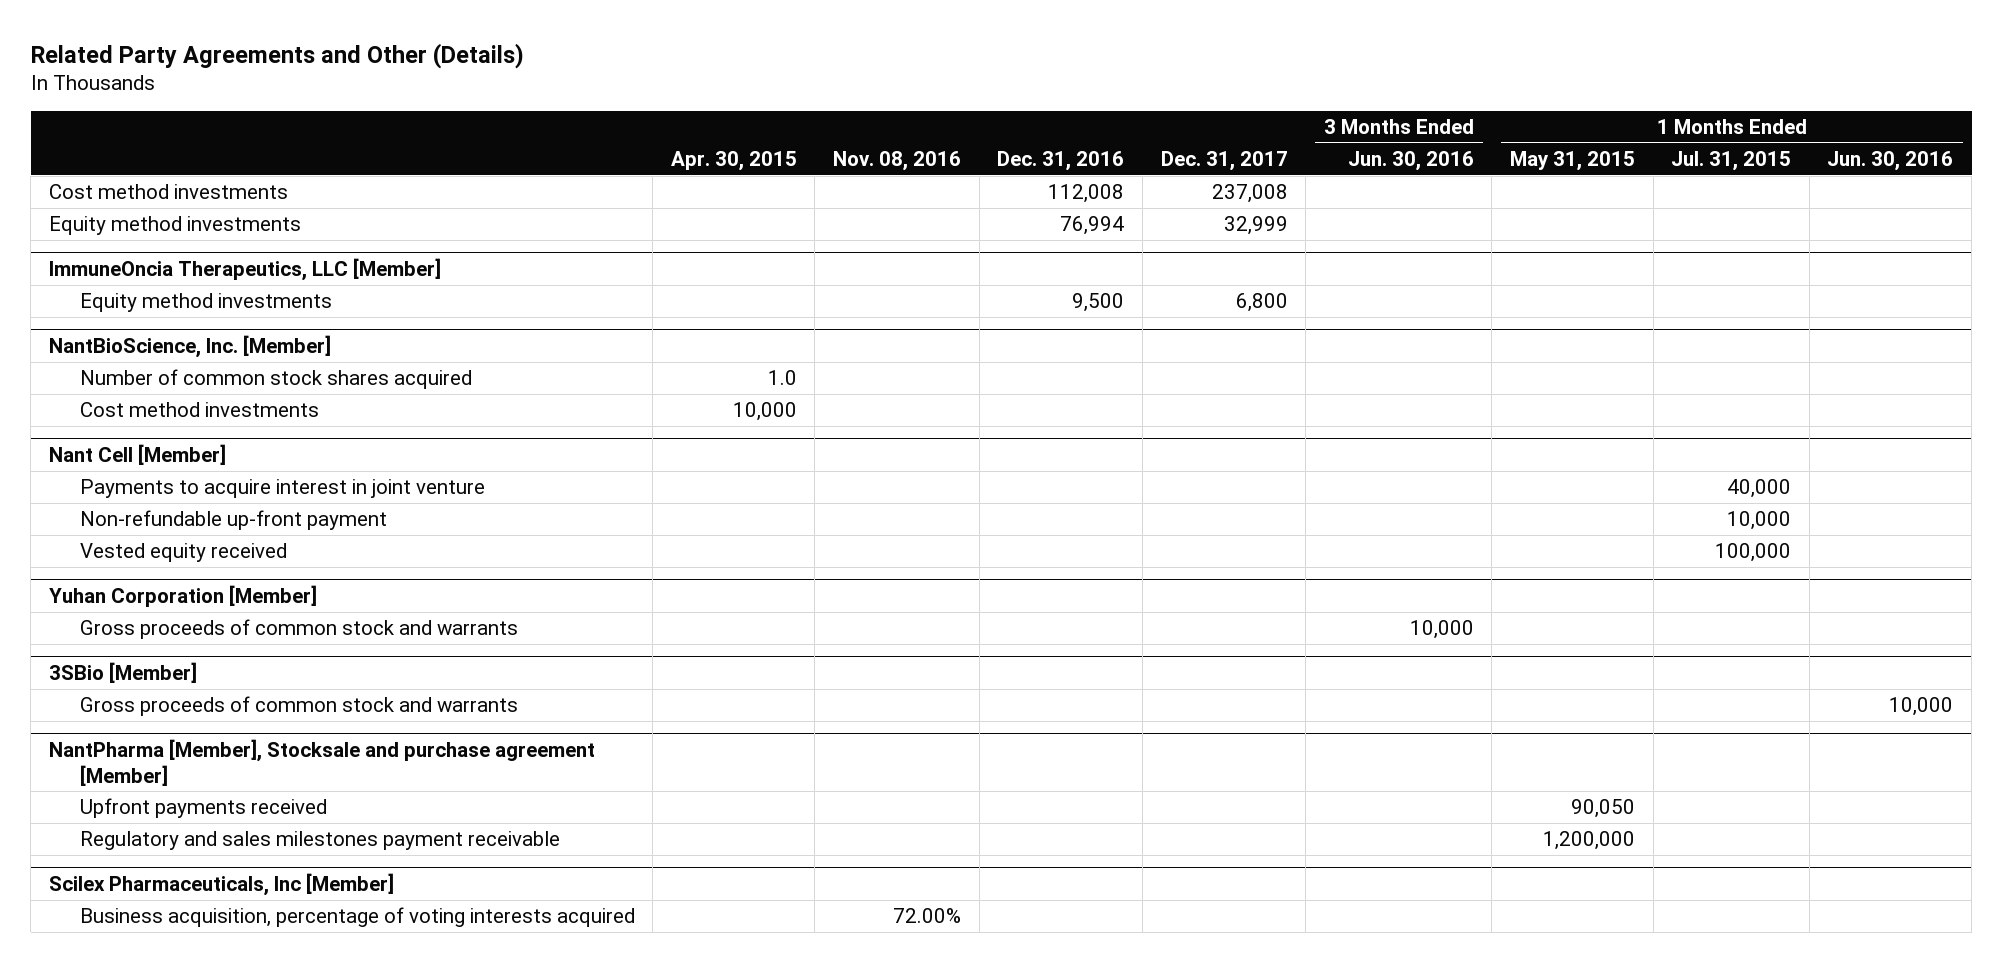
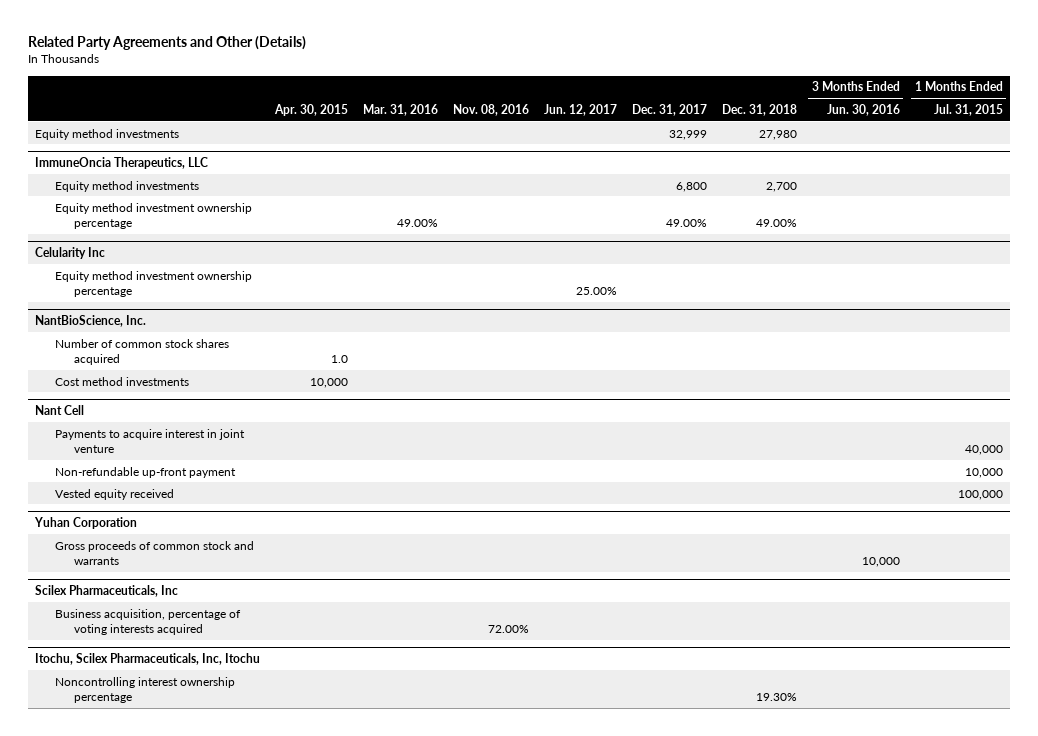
- | Apr. 30, 2015 | Nov. 08, 2016 | Dec. 31, 2016 | Dec. 31, 2017 | 3 Months Ended Jun. 30, 2016 | 1 Months Ended May 31, 2015 | 1 Months Ended Jul. 31, 2015 | 1 Months Ended Jun. 30, 2016
+ | Apr. 30, 2015 | Mar. 31, 2016 | Nov. 08, 2016 | Jun. 12, 2017 | Dec. 31, 2017 | Dec. 31, 2018 | 3 Months Ended Jun. 30, 2016 | 1 Months Ended Jul. 31, 2015
- Cost method investments | | | 112,008 | 237,008 | | | |
- ImmuneOncia Therapeutics, LLC [Member]
+ ImmuneOncia Therapeutics, LLC
- NantBioScience, Inc. [Member]
+ Equity method investment ownership percentage | | 49.00% | | | 49.00% | 49.00% | |
+ Celularity Inc
+ Equity method investment ownership percentage | | | | 25.00% | | | |
+ NantBioScience, Inc.
- Nant Cell [Member]
+ Nant Cell
- Yuhan Corporation [Member]
+ Yuhan Corporation
- 3SBio [Member]
- Gross proceeds of common stock and warrants | | | | | | | | 10,000
- NantPharma [Member], Stocksale and purchase agreement [Member]
- Upfront payments received | | | | | | 90,050 | |
- Regulatory and sales milestones payment receivable | | | | | | 1,200,000 | |
- Scilex Pharmaceuticals, Inc [Member]
+ Scilex Pharmaceuticals, Inc
+ Itochu, Scilex Pharmaceuticals, Inc, Itochu
+ Noncontrolling interest ownership percentage | | | | | | 19.30% | |

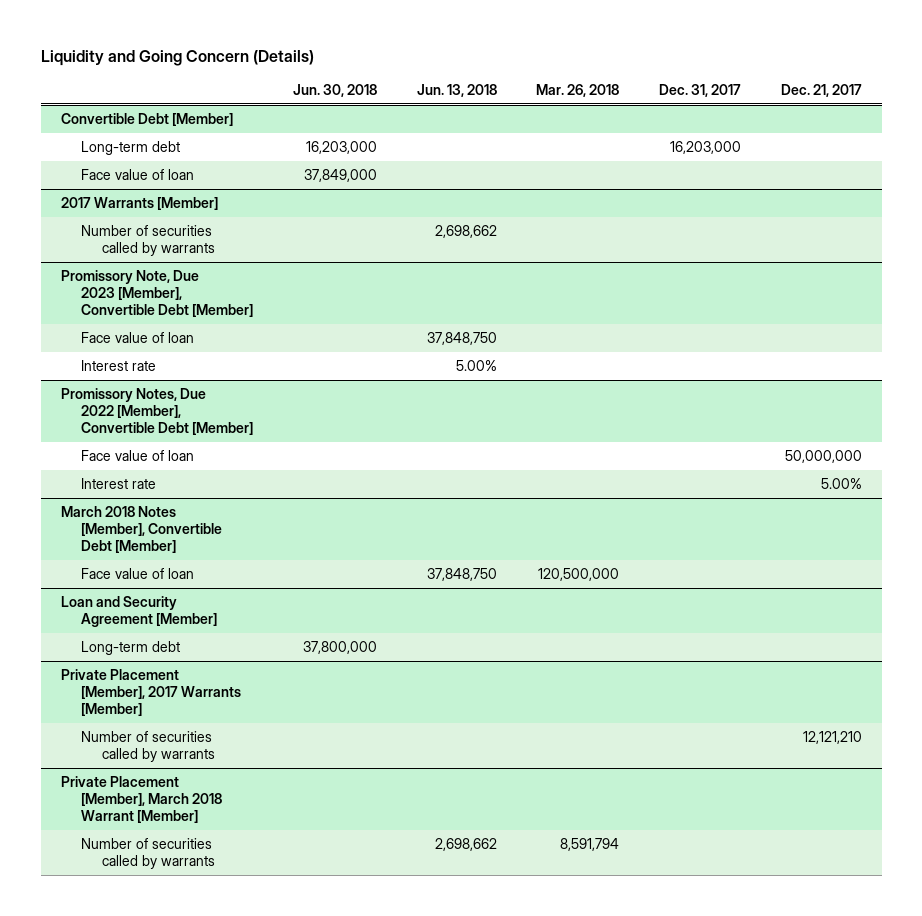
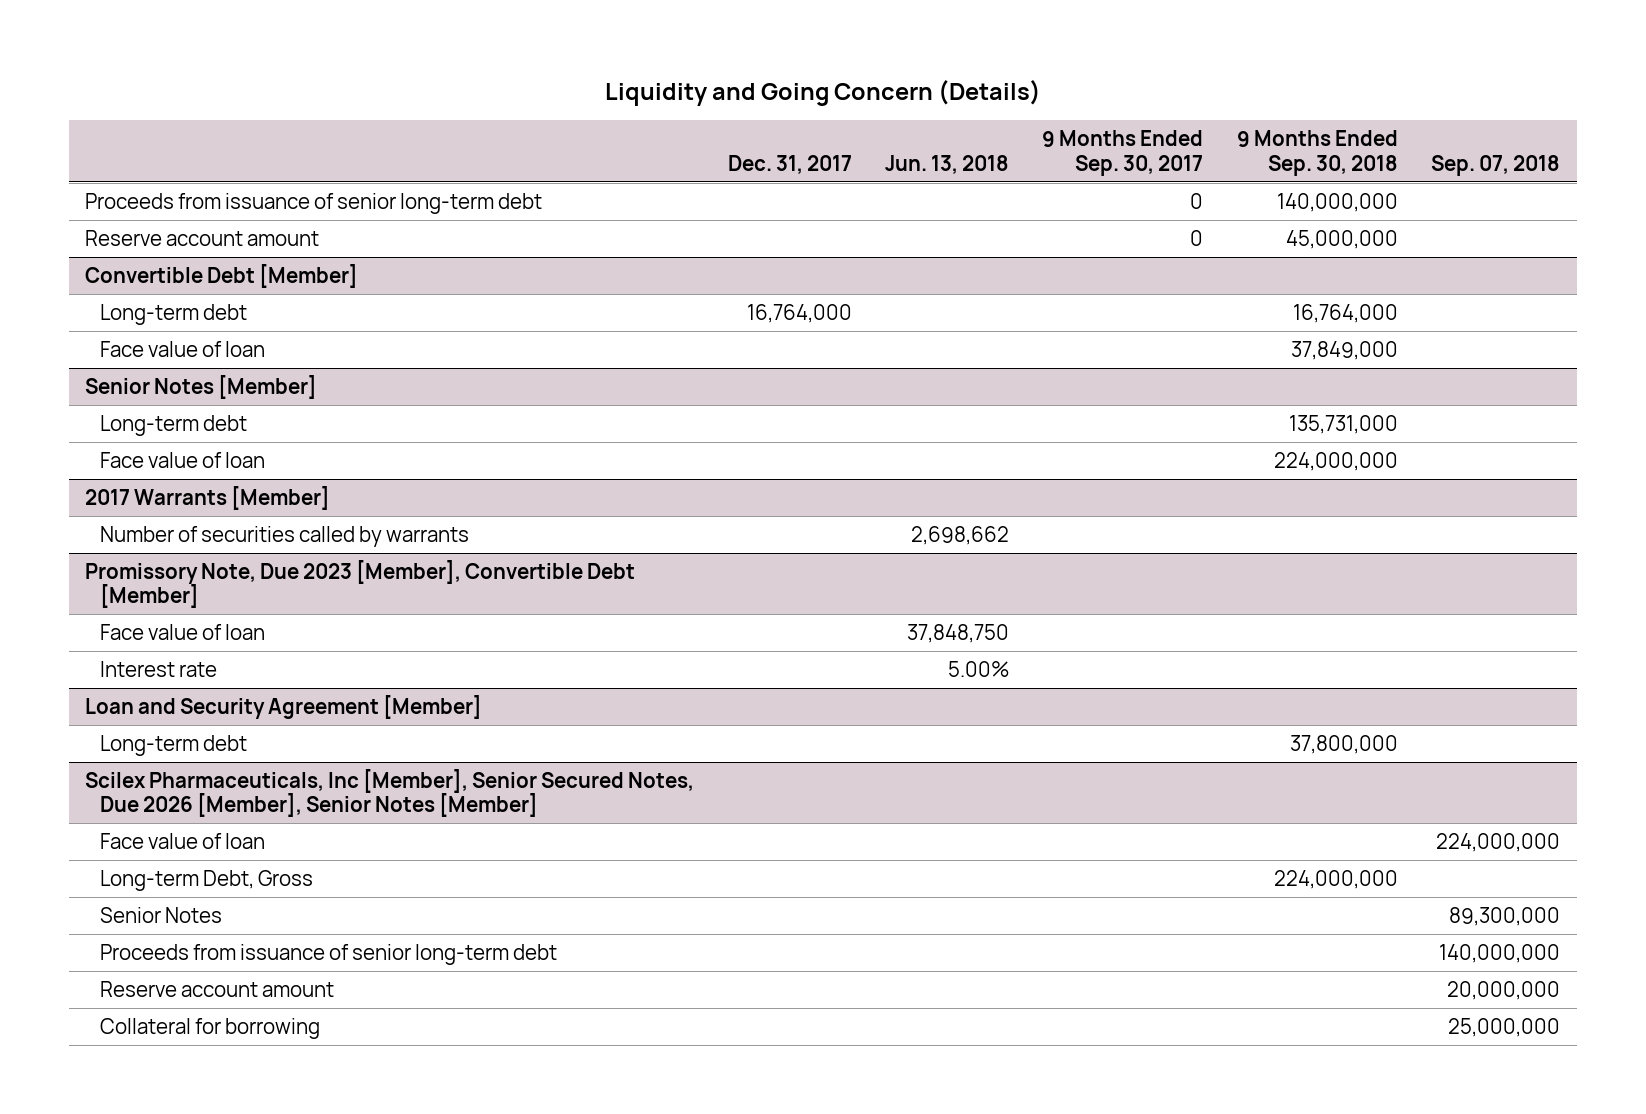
- | Jun. 30, 2018 | Jun. 13, 2018 | Mar. 26, 2018 | Dec. 31, 2017 | Dec. 21, 2017
+ | Dec. 31, 2017 | Jun. 13, 2018 | 9 Months Ended Sep. 30, 2017 | 9 Months Ended Sep. 30, 2018 | Sep. 07, 2018
+ Proceeds from issuance of senior long-term debt | | | 0 | 140,000,000 |
+ Reserve account amount | | | 0 | 45,000,000 |
@ Convertible Debt [Member]
- Long-term debt | 16,203,000 | | | 16,203,000 |
+ Long-term debt | 16,764,000 | | | 16,764,000 |
+ Senior Notes [Member]
+ Long-term debt | | | | 135,731,000 |
+ Face value of loan | | | | 224,000,000 |
- Promissory Notes, Due 2022 [Member], Convertible Debt [Member]
- Face value of loan | | | | | 50,000,000
- Interest rate | | | | | 5.00%
- March 2018 Notes [Member], Convertible Debt [Member]
- Face value of loan | | 37,848,750 | 120,500,000 | |
- Private Placement [Member], 2017 Warrants [Member]
- Number of securities called by warrants | | | | | 12,121,210
- Private Placement [Member], March 2018 Warrant [Member]
- Number of securities called by warrants | | 2,698,662 | 8,591,794 | |
+ Scilex Pharmaceuticals, Inc [Member], Senior Secured Notes, Due 2026 [Member], Senior Notes [Member]
+ Face value of loan | | | | | 224,000,000
+ Long-term Debt, Gross | | | | 224,000,000 |
+ Senior Notes | | | | | 89,300,000
+ Proceeds from issuance of senior long-term debt | | | | | 140,000,000
+ Reserve account amount | | | | | 20,000,000
+ Collateral for borrowing | | | | | 25,000,000

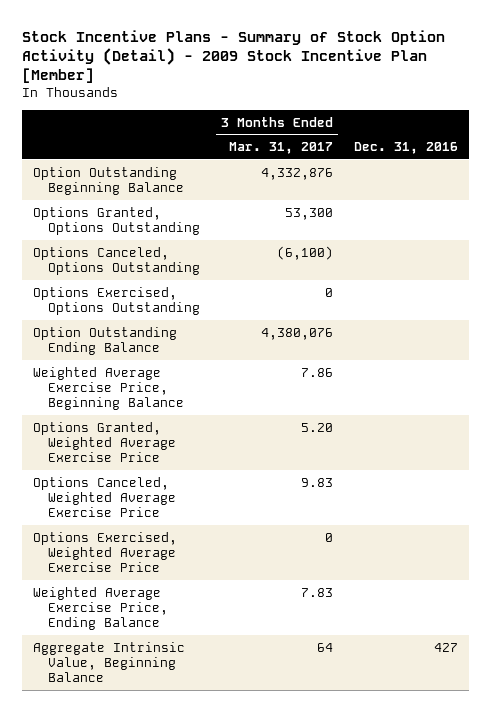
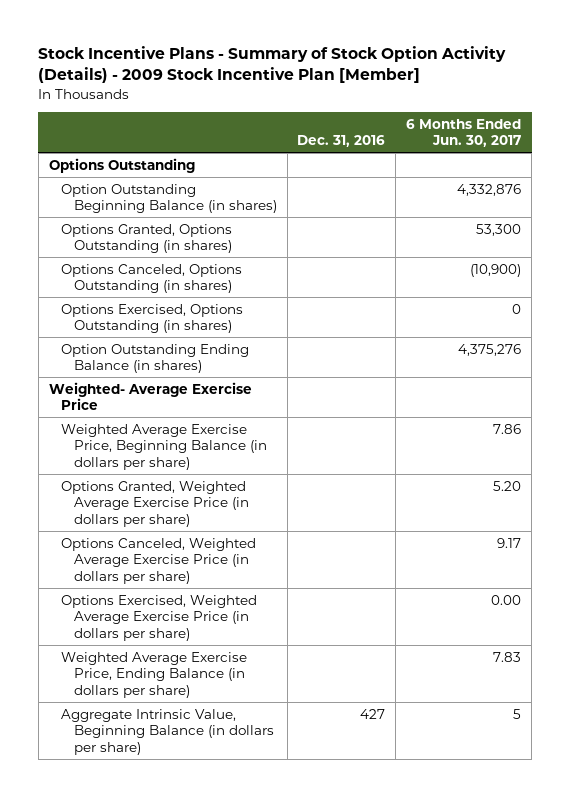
- Stock Incentive Plans - Summary of Stock Option Activity (Detail) - 2009 Stock Incentive Plan [Member]
+ Stock Incentive Plans - Summary of Stock Option Activity (Details) - 2009 Stock Incentive Plan [Member]
- | 3 Months Ended Mar. 31, 2017 | Dec. 31, 2016
+ | Dec. 31, 2016 | 6 Months Ended Jun. 30, 2017
- Option Outstanding Beginning Balance | 4,332,876 |
- Options Granted, Options Outstanding | 53,300 |
- Options Canceled, Options Outstanding | (6,100) |
- Options Exercised, Options Outstanding | 0 |
- Option Outstanding Ending Balance | 4,380,076 |
- Weighted Average Exercise Price, Beginning Balance | 7.86 |
- Options Granted, Weighted Average Exercise Price | 5.20 |
- Options Canceled, Weighted Average Exercise Price | 9.83 |
- Options Exercised, Weighted Average Exercise Price | 0 |
- Weighted Average Exercise Price, Ending Balance | 7.83 |
- Aggregate Intrinsic Value, Beginning Balance | 64 | 427
+ Options Outstanding
+ Option Outstanding Beginning Balance (in shares) | | 4,332,876
+ Options Granted, Options Outstanding (in shares) | | 53,300
+ Options Canceled, Options Outstanding (in shares) | | (10,900)
+ Options Exercised, Options Outstanding (in shares) | | 0
+ Option Outstanding Ending Balance (in shares) | | 4,375,276
+ Weighted- Average Exercise Price
+ Weighted Average Exercise Price, Beginning Balance (in dollars per share) | | 7.86
+ Options Granted, Weighted Average Exercise Price (in dollars per share) | | 5.20
+ Options Canceled, Weighted Average Exercise Price (in dollars per share) | | 9.17
+ Options Exercised, Weighted Average Exercise Price (in dollars per share) | | 0.00
+ Weighted Average Exercise Price, Ending Balance (in dollars per share) | | 7.83
+ Aggregate Intrinsic Value, Beginning Balance (in dollars per share) | 427 | 5

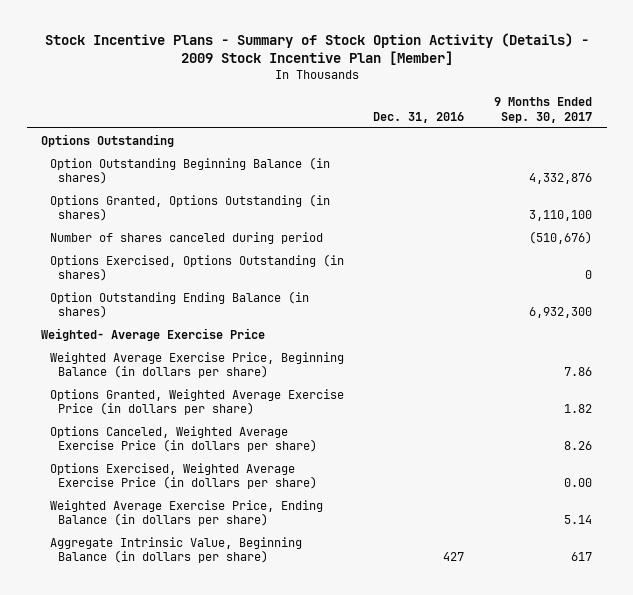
- | Dec. 31, 2016 | 6 Months Ended Jun. 30, 2017
+ | Dec. 31, 2016 | 9 Months Ended Sep. 30, 2017
- Options Canceled, Options Outstanding (in shares) | | (10,900)
+ Number of shares canceled during period | | (510,676)

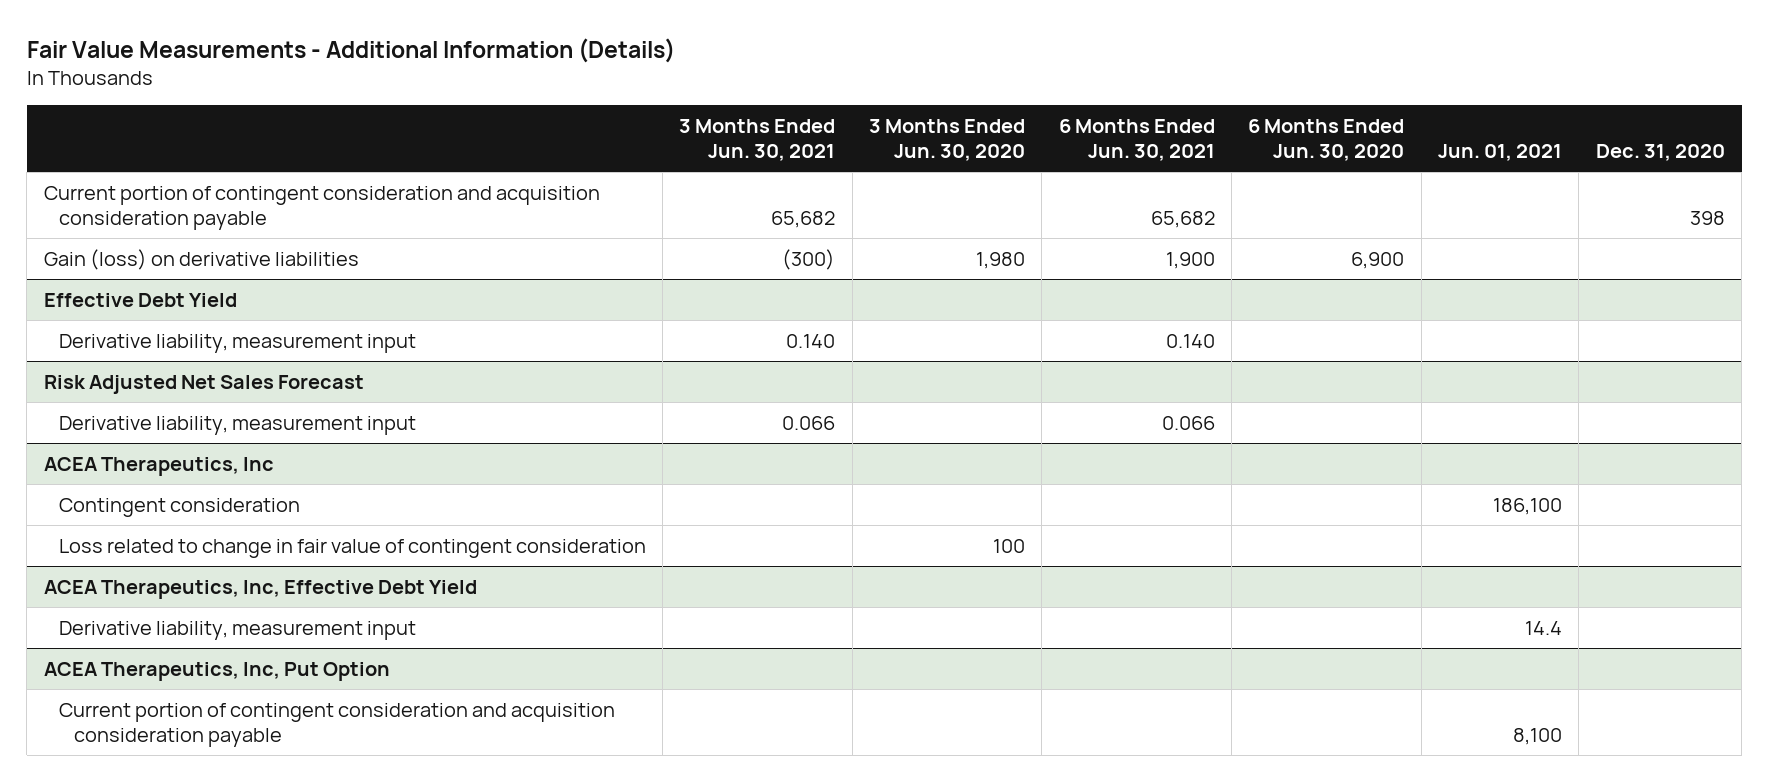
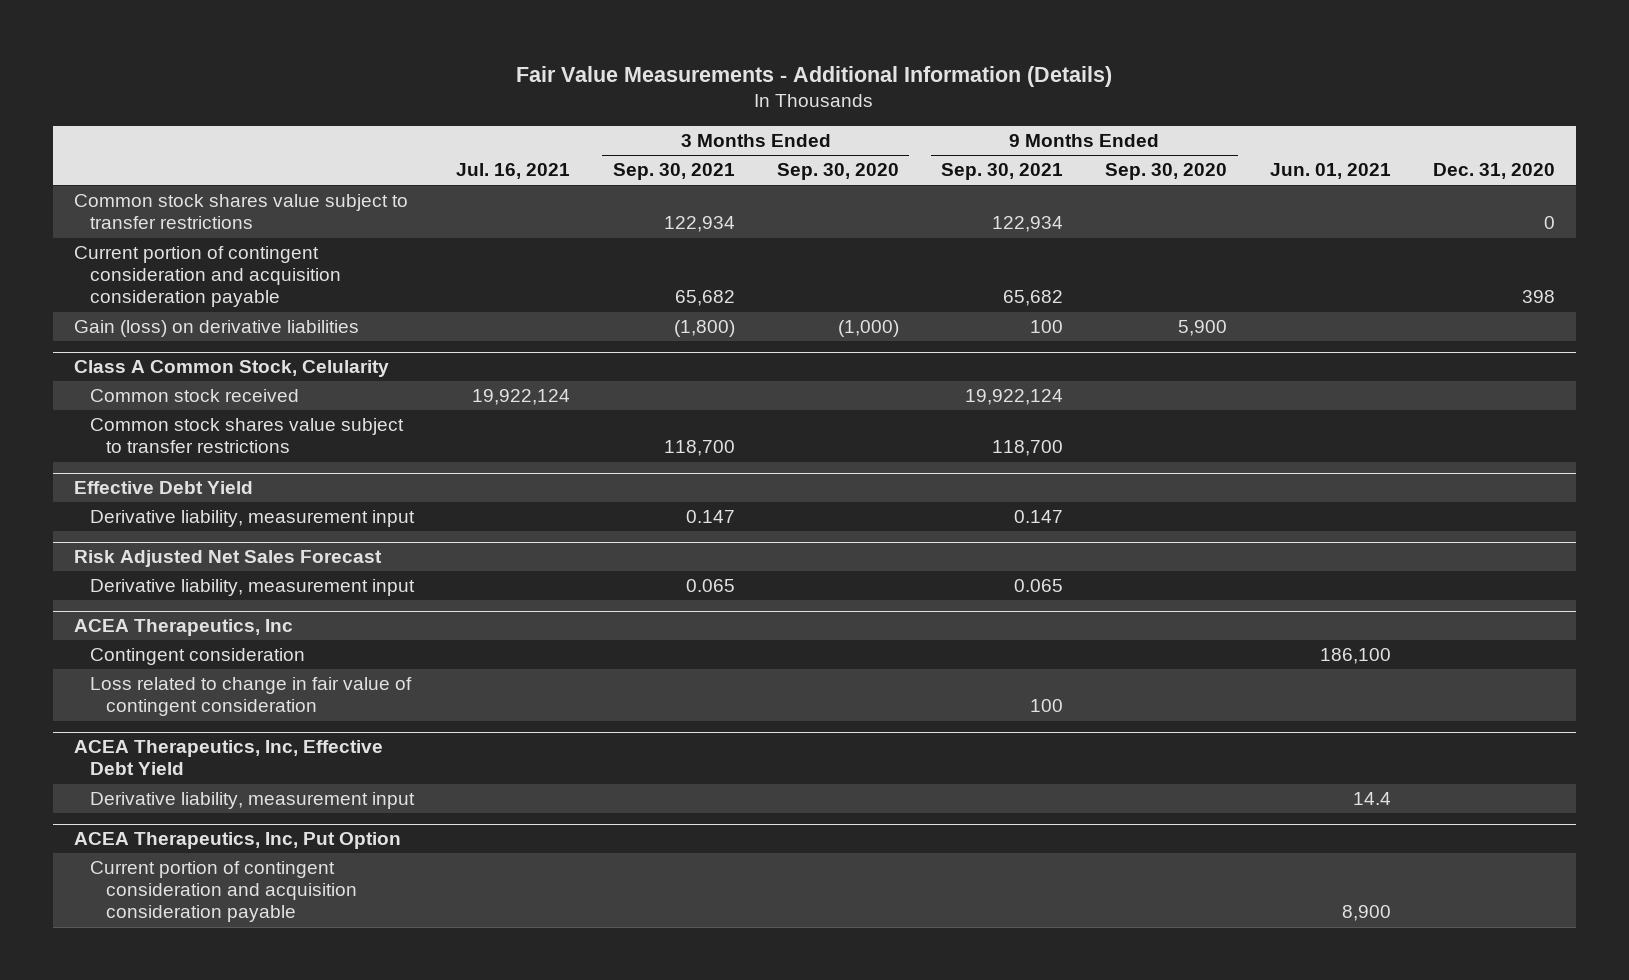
- | 3 Months Ended Jun. 30, 2021 | 3 Months Ended Jun. 30, 2020 | 6 Months Ended Jun. 30, 2021 | 6 Months Ended Jun. 30, 2020 | Jun. 01, 2021 | Dec. 31, 2020
+ | Jul. 16, 2021 | 3 Months Ended Sep. 30, 2021 | 3 Months Ended Sep. 30, 2020 | 9 Months Ended Sep. 30, 2021 | 9 Months Ended Sep. 30, 2020 | Jun. 01, 2021 | Dec. 31, 2020
+ Common stock shares value subject to transfer restrictions | | 122,934 | | 122,934 | | | 0
+ Class A Common Stock, Celularity
+ Common stock received | 19,922,124 | | | 19,922,124 | | |
+ Common stock shares value subject to transfer restrictions | | 118,700 | | 118,700 | | |
@ ACEA Therapeutics, Inc, Put Option
- Current portion of contingent consideration and acquisition consideration payable | | | | | 8,100 |
+ Current portion of contingent consideration and acquisition consideration payable | | | | | | 8,900 |

